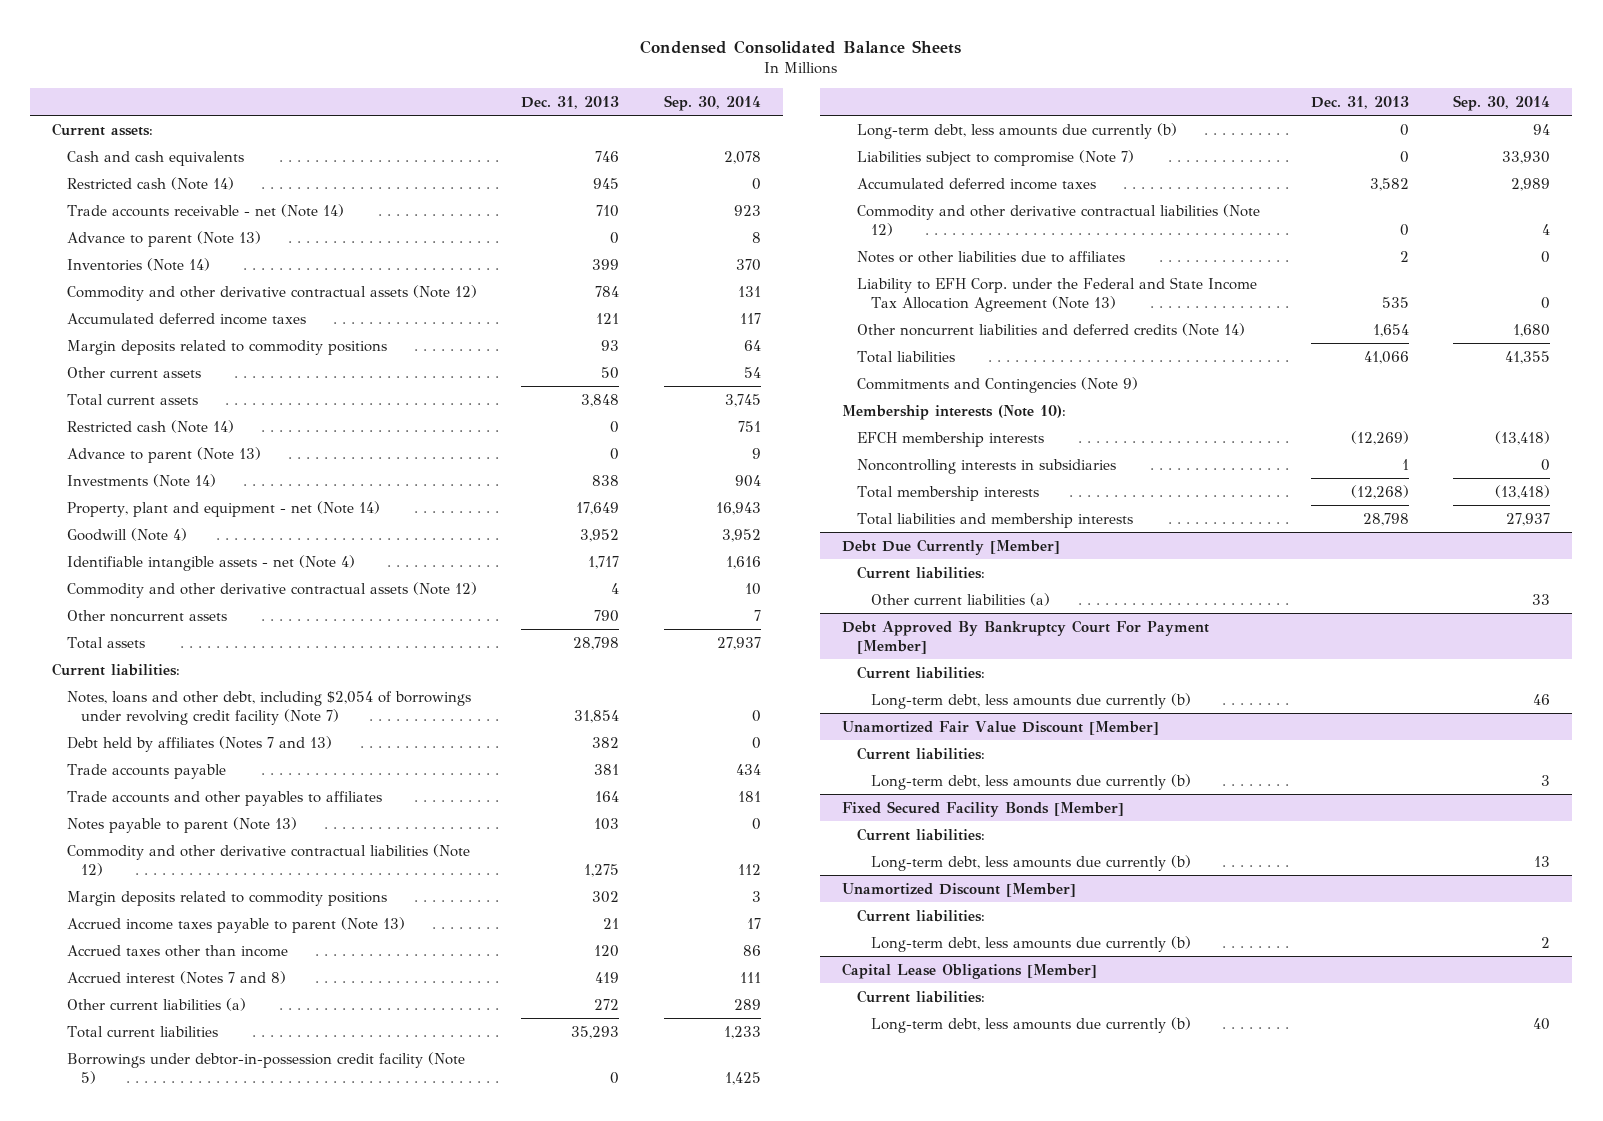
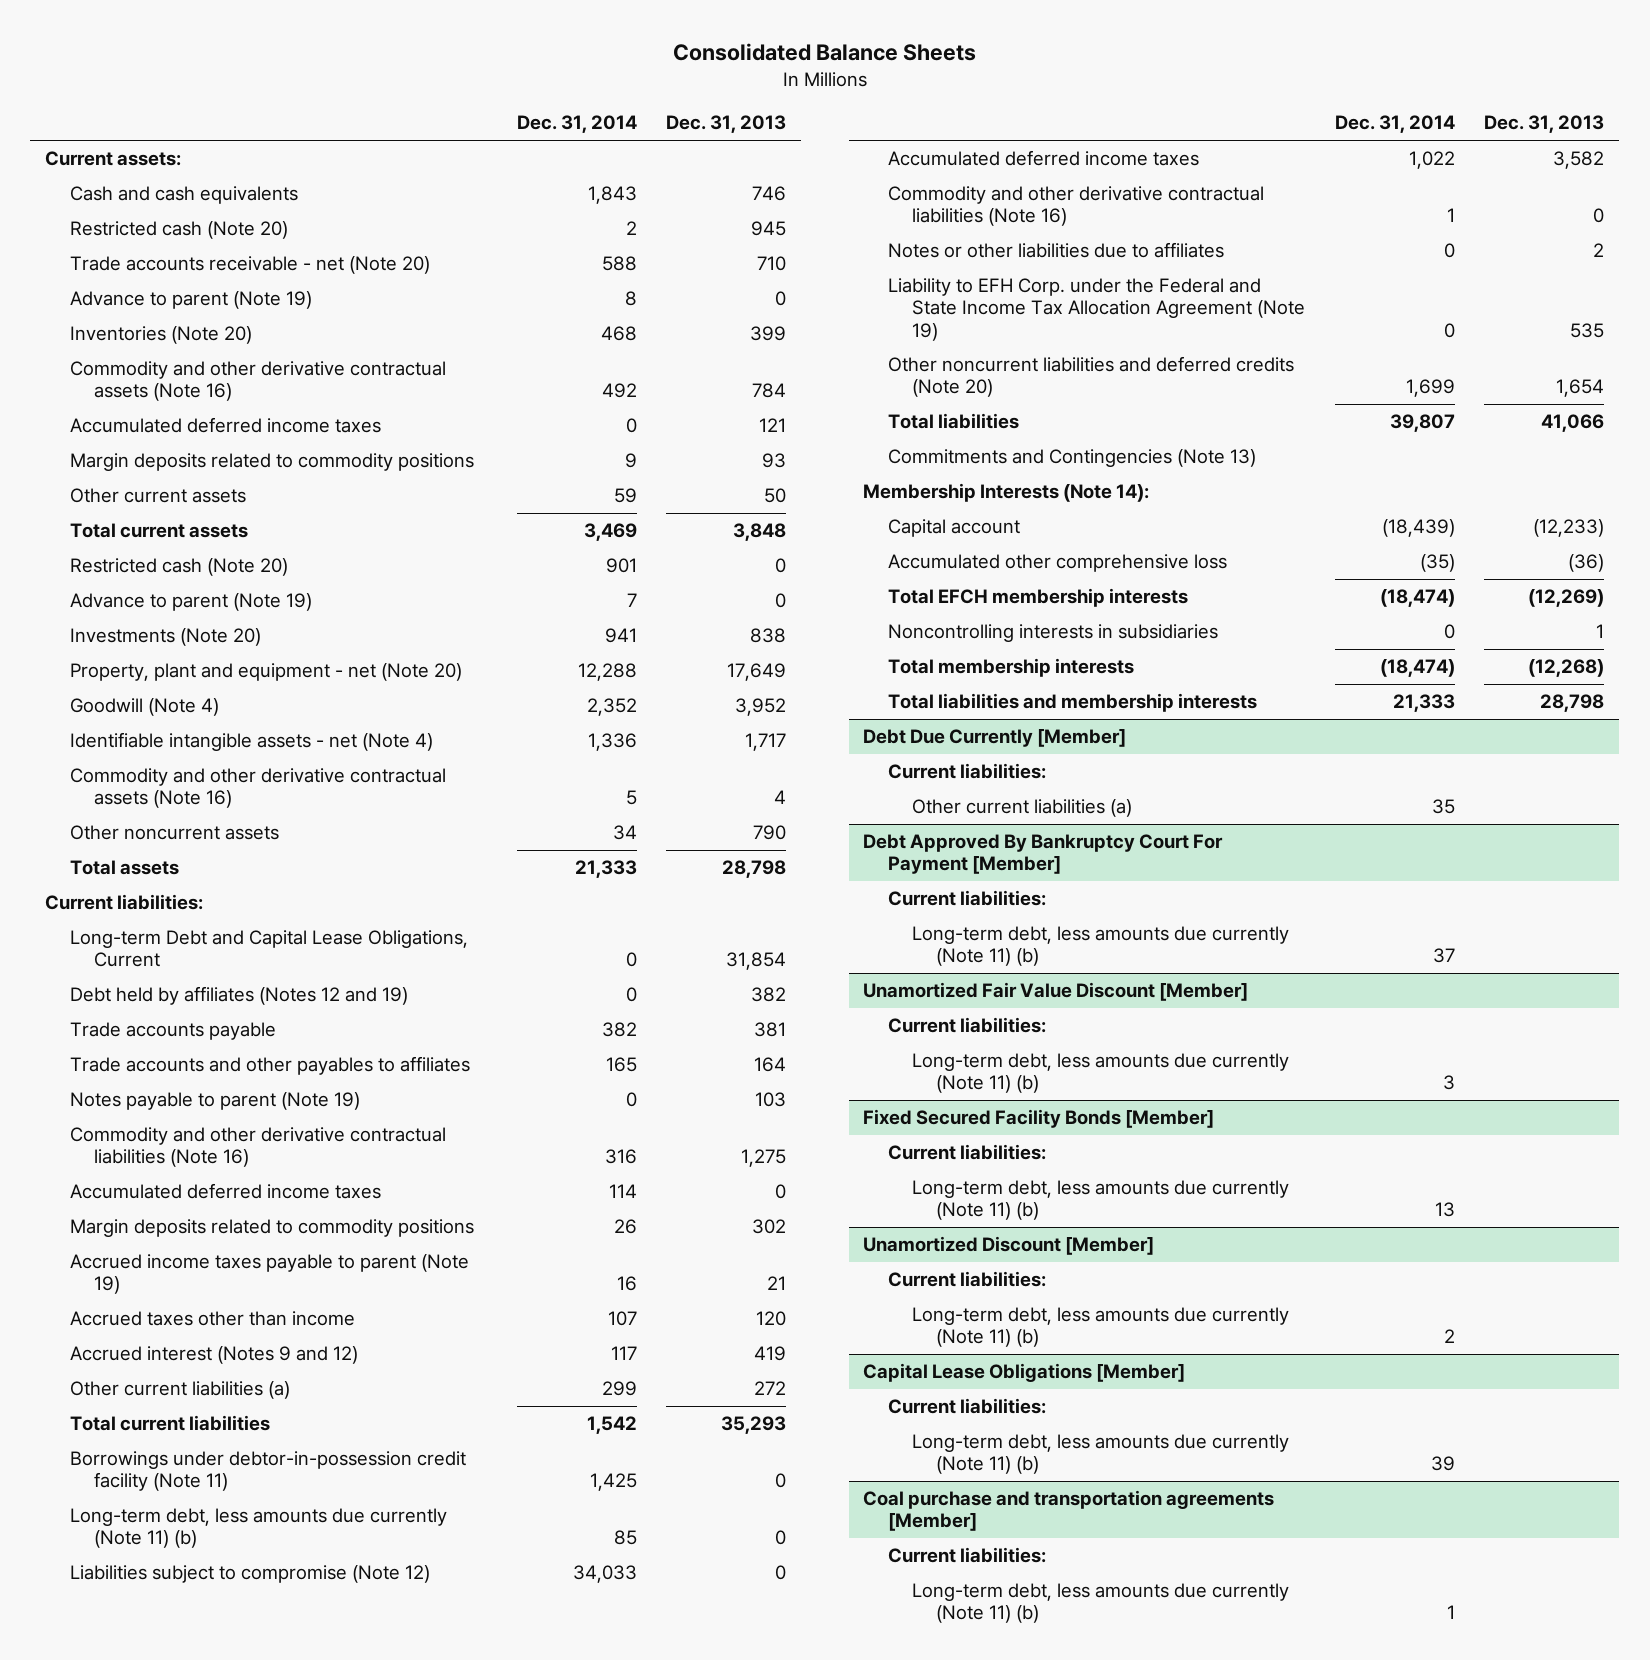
- Condensed Consolidated Balance Sheets
+ Consolidated Balance Sheets
- | Dec. 31, 2013 | Sep. 30, 2014
+ | Dec. 31, 2014 | Dec. 31, 2013
- Restricted cash (Note 14) | 945 | 0
- Trade accounts receivable - net (Note 14) | 710 | 923
- Advance to parent (Note 13) | 0 | 8
- Inventories (Note 14) | 399 | 370
- Commodity and other derivative contractual assets (Note 12) | 784 | 131
+ Restricted cash (Note 20) | 2 | 945
+ Trade accounts receivable - net (Note 20) | 588 | 710
+ Advance to parent (Note 19) | 8 | 0
+ Inventories (Note 20) | 468 | 399
+ Commodity and other derivative contractual assets (Note 16) | 492 | 784
- Restricted cash (Note 14) | 0 | 751
- Advance to parent (Note 13) | 0 | 9
- Investments (Note 14) | 838 | 904
- Property, plant and equipment - net (Note 14) | 17,649 | 16,943
+ Restricted cash (Note 20) | 901 | 0
+ Advance to parent (Note 19) | 7 | 0
+ Investments (Note 20) | 941 | 838
+ Property, plant and equipment - net (Note 20) | 12,288 | 17,649
- Commodity and other derivative contractual assets (Note 12) | 4 | 10
+ Commodity and other derivative contractual assets (Note 16) | 5 | 4
- Notes, loans and other debt, including $2,054 of borrowings under revolving credit facility (Note 7) | 31,854 | 0
- Debt held by affiliates (Notes 7 and 13) | 382 | 0
+ Long-term Debt and Capital Lease Obligations, Current | 0 | 31,854
+ Debt held by affiliates (Notes 12 and 19) | 0 | 382
- Notes payable to parent (Note 13) | 103 | 0
- Commodity and other derivative contractual liabilities (Note 12) | 1,275 | 112
+ Notes payable to parent (Note 19) | 0 | 103
+ Commodity and other derivative contractual liabilities (Note 16) | 316 | 1,275
+ Accumulated deferred income taxes | 114 | 0
- Accrued income taxes payable to parent (Note 13) | 21 | 17
+ Accrued income taxes payable to parent (Note 19) | 16 | 21
- Accrued interest (Notes 7 and 8) | 419 | 111
+ Accrued interest (Notes 9 and 12) | 117 | 419
- Borrowings under debtor-in-possession credit facility (Note 5) | 0 | 1,425
- Long-term debt, less amounts due currently (b) | 0 | 94
- Liabilities subject to compromise (Note 7) | 0 | 33,930
+ Borrowings under debtor-in-possession credit facility (Note 11) | 1,425 | 0
+ Long-term debt, less amounts due currently (Note 11) (b) | 85 | 0
+ Liabilities subject to compromise (Note 12) | 34,033 | 0
- Commodity and other derivative contractual liabilities (Note 12) | 0 | 4
+ Commodity and other derivative contractual liabilities (Note 16) | 1 | 0
- Liability to EFH Corp. under the Federal and State Income Tax Allocation Agreement (Note 13) | 535 | 0
- Other noncurrent liabilities and deferred credits (Note 14) | 1,654 | 1,680
+ Liability to EFH Corp. under the Federal and State Income Tax Allocation Agreement (Note 19) | 0 | 535
+ Other noncurrent liabilities and deferred credits (Note 20) | 1,699 | 1,654
- Commitments and Contingencies (Note 9)
- Membership interests (Note 10):
- EFCH membership interests | (12,269) | (13,418)
+ Commitments and Contingencies (Note 13)
+ Membership Interests (Note 14):
+ Capital account | (18,439) | (12,233)
+ Accumulated other comprehensive loss | (35) | (36)
+ Total EFCH membership interests | (18,474) | (12,269)
@ Debt Approved By Bankruptcy Court For Payment [Member]
- Long-term debt, less amounts due currently (b) | | 46
+ Long-term debt, less amounts due currently (Note 11) (b) | 37 |
@ Unamortized Fair Value Discount [Member]
- Long-term debt, less amounts due currently (b) | | 3
+ Long-term debt, less amounts due currently (Note 11) (b) | 3 |
@ Fixed Secured Facility Bonds [Member]
- Long-term debt, less amounts due currently (b) | | 13
+ Long-term debt, less amounts due currently (Note 11) (b) | 13 |
@ Unamortized Discount [Member]
- Long-term debt, less amounts due currently (b) | | 2
+ Long-term debt, less amounts due currently (Note 11) (b) | 2 |
@ Capital Lease Obligations [Member]
- Long-term debt, less amounts due currently (b) | | 40
+ Long-term debt, less amounts due currently (Note 11) (b) | 39 |
+ Coal purchase and transportation agreements [Member]
+ Current liabilities:
+ Long-term debt, less amounts due currently (Note 11) (b) | 1 |

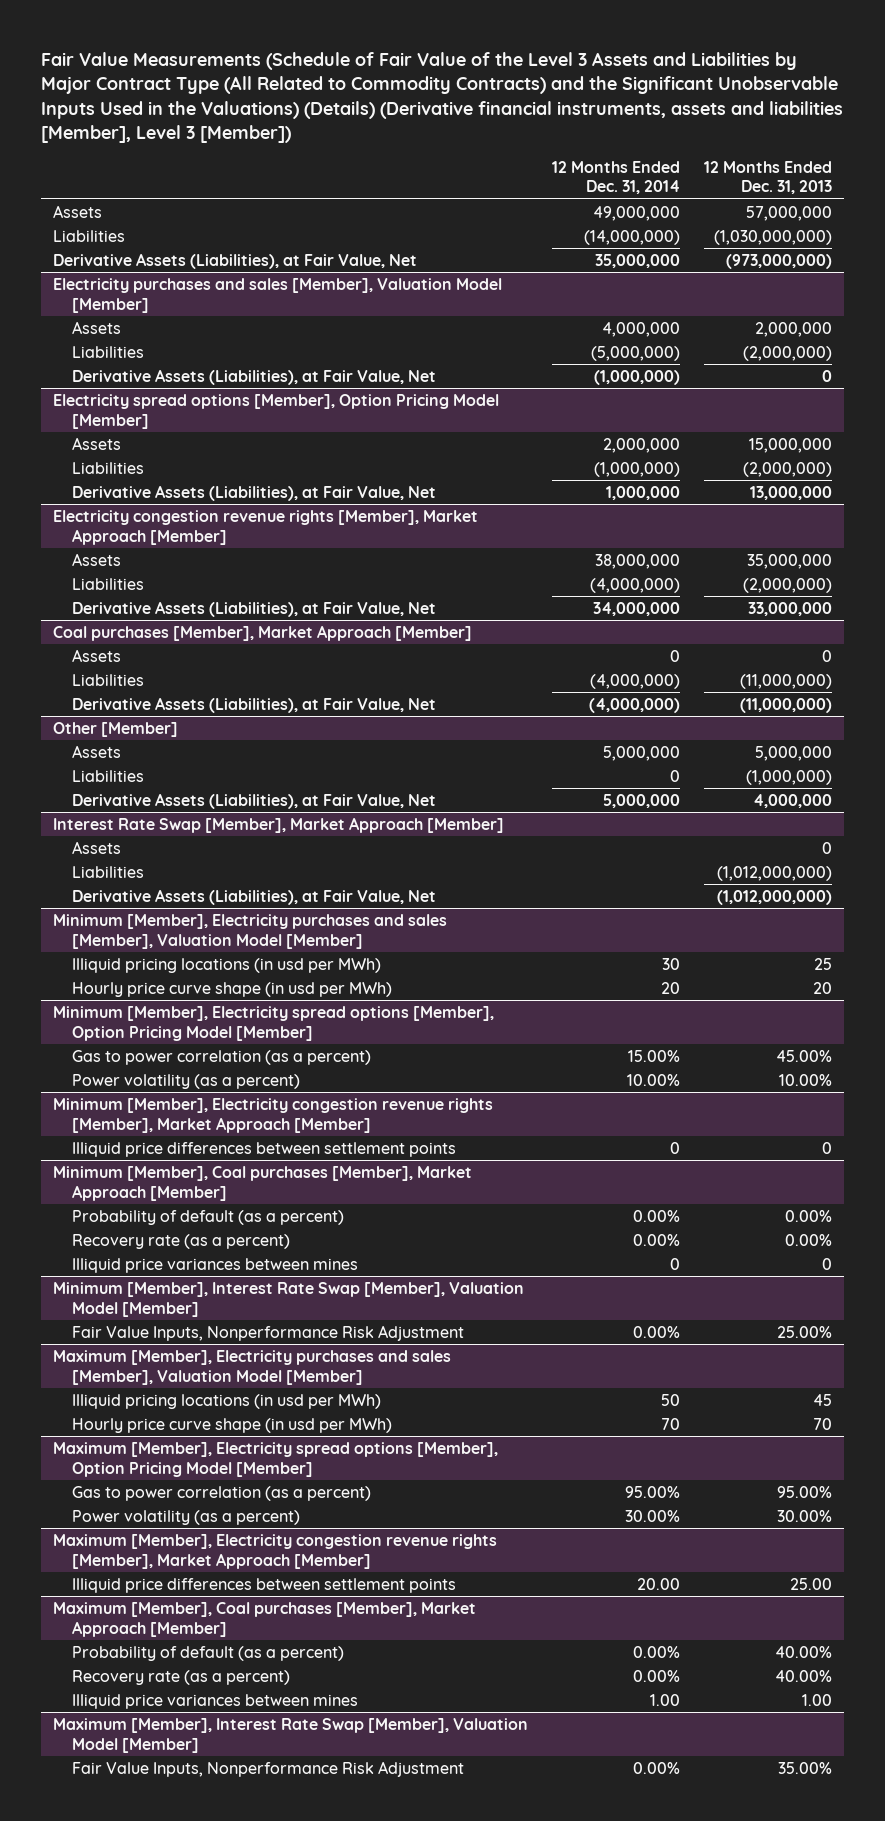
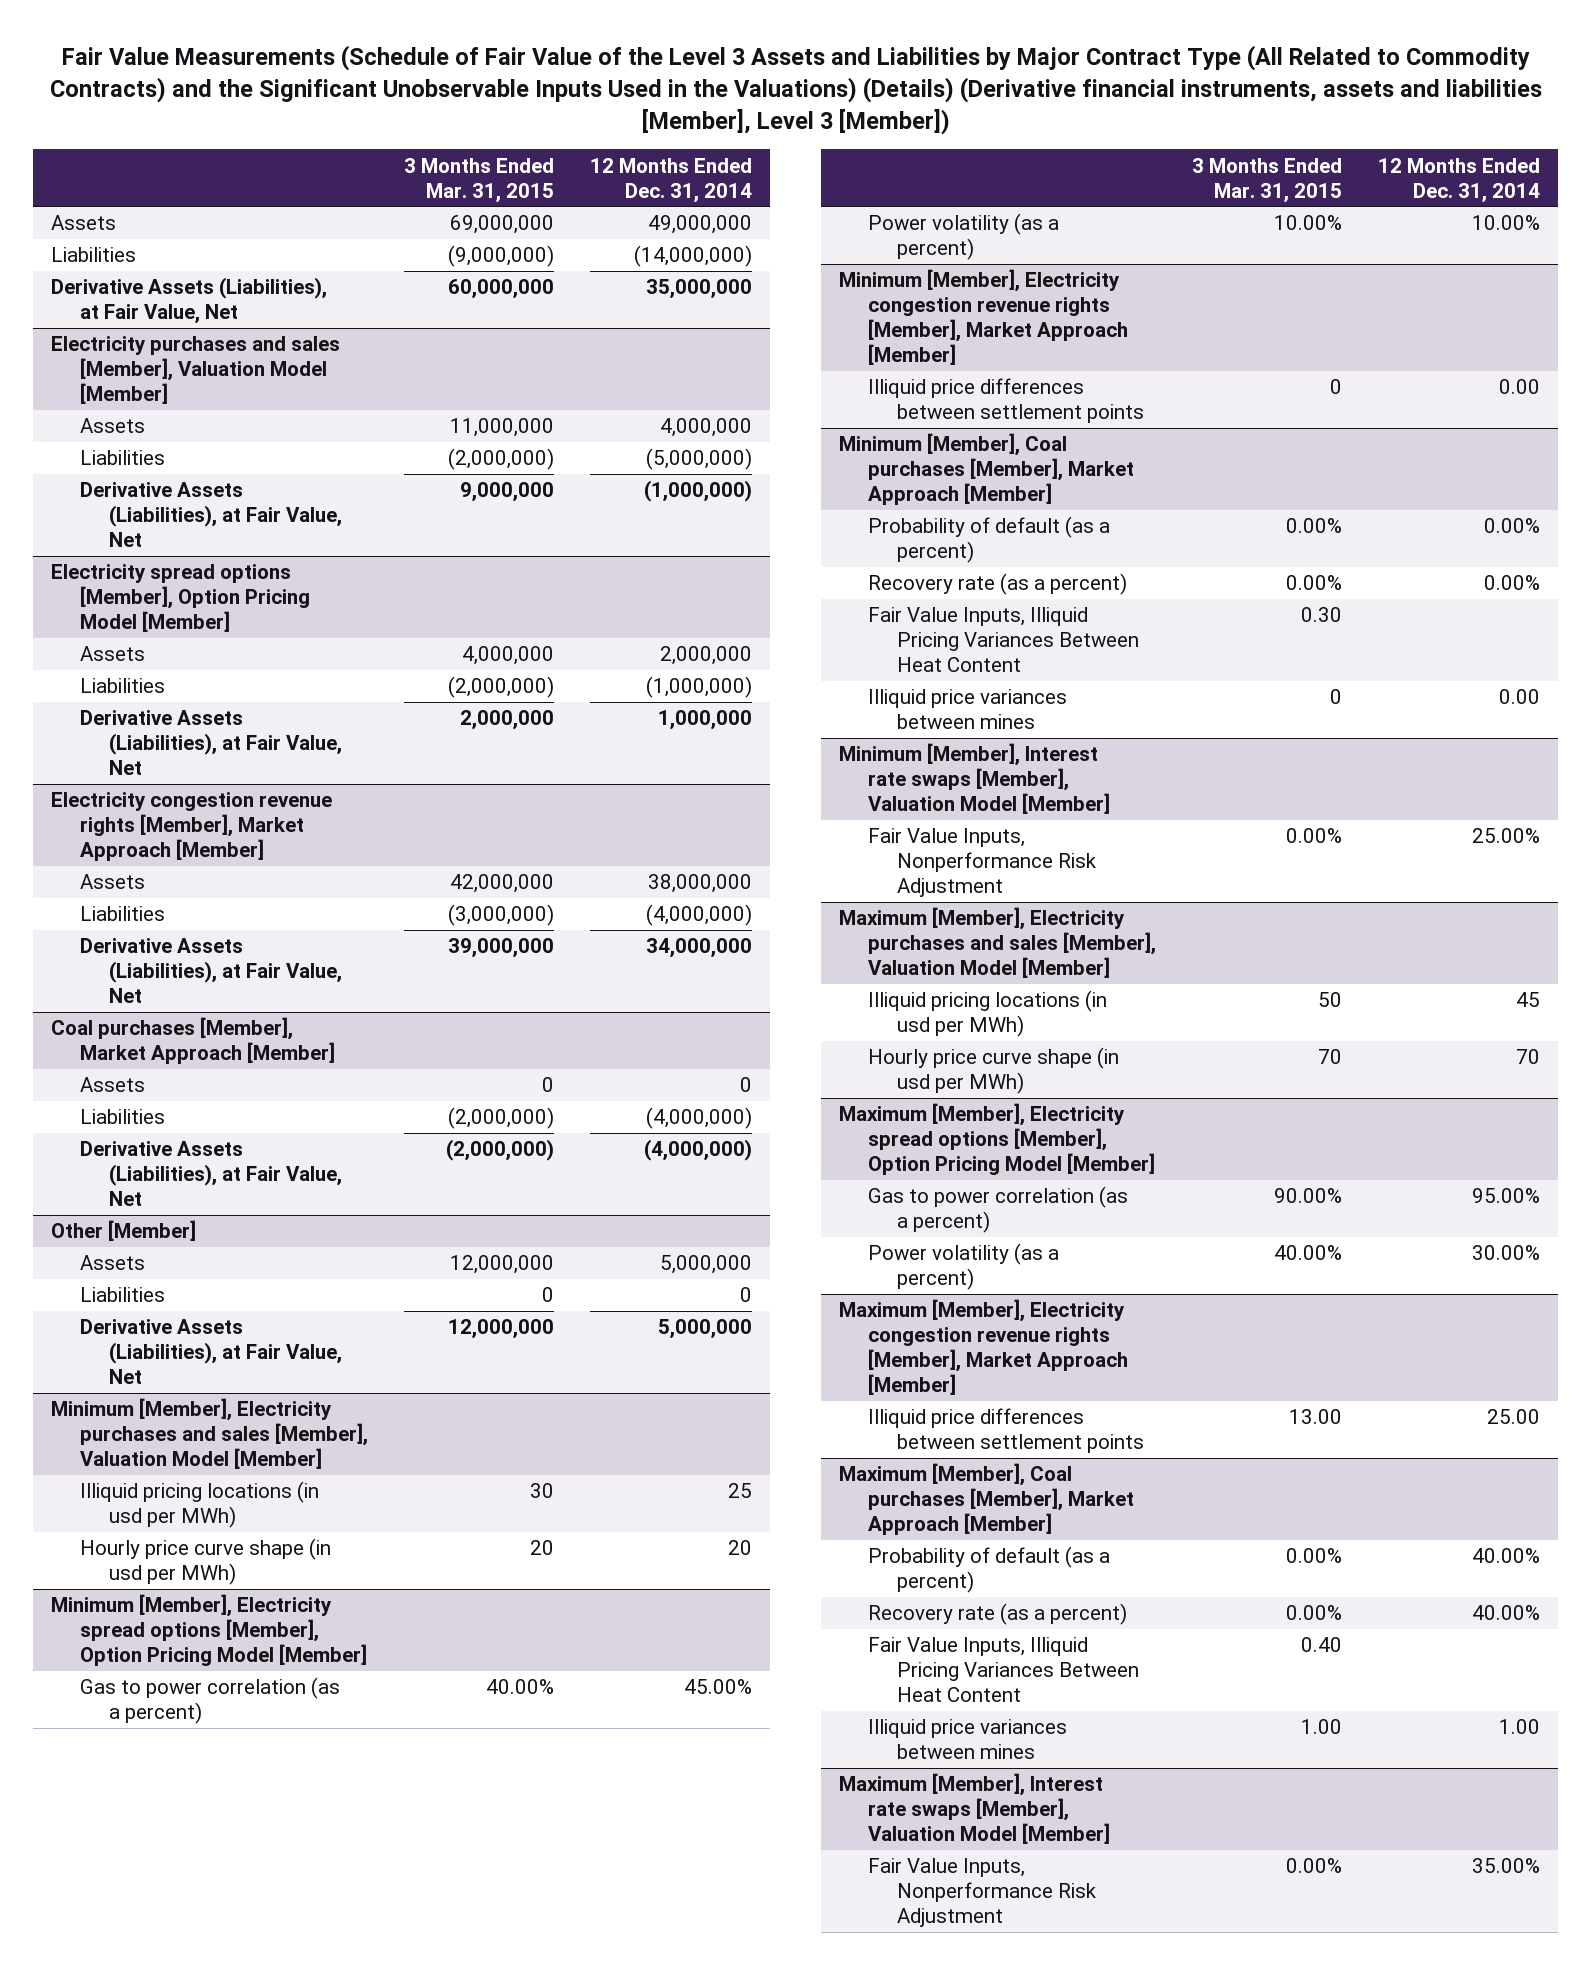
- | 12 Months Ended Dec. 31, 2014 | 12 Months Ended Dec. 31, 2013
+ | 3 Months Ended Mar. 31, 2015 | 12 Months Ended Dec. 31, 2014
- Interest Rate Swap [Member], Market Approach [Member]
- Assets | | 0
- Liabilities | | (1,012,000,000)
- Derivative Assets (Liabilities), at Fair Value, Net | | (1,012,000,000)
@ Minimum [Member], Electricity purchases and sales [Member], Valuation Model [Member]
- Illiquid pricing locations (in usd per MWh) | 30 | 25
+ Illiquid pricing locations (in usd per MWh) | 30 | 25
@ Minimum [Member], Electricity spread options [Member], Option Pricing Model [Member]
- Gas to power correlation (as a percent) | 15.00% | 45.00%
+ Gas to power correlation (as a percent) | 40.00% | 45.00%
@ Minimum [Member], Electricity congestion revenue rights [Member], Market Approach [Member]
- Illiquid price differences between settlement points | 0 | 0
+ Illiquid price differences between settlement points | 0 | 0.00
@ Minimum [Member], Coal purchases [Member], Market Approach [Member]
- Illiquid price variances between mines | 0 | 0
- Minimum [Member], Interest Rate Swap [Member], Valuation Model [Member]
- Fair Value Inputs, Nonperformance Risk Adjustment | 0.00% | 25.00%
@ Minimum [Member], Coal purchases [Member], Market Approach [Member]
+ Fair Value Inputs, Illiquid Pricing Variances Between Heat Content | 0.30 |
+ Illiquid price variances between mines | 0 | 0.00
+ Minimum [Member], Interest rate swaps [Member], Valuation Model [Member]
+ Fair Value Inputs, Nonperformance Risk Adjustment | 0.00% | 25.00%
@ Maximum [Member], Electricity purchases and sales [Member], Valuation Model [Member]
- Illiquid pricing locations (in usd per MWh) | 50 | 45
+ Illiquid pricing locations (in usd per MWh) | 50 | 45
@ Maximum [Member], Electricity congestion revenue rights [Member], Market Approach [Member]
- Illiquid price differences between settlement points | 20.00 | 25.00
+ Illiquid price differences between settlement points | 13.00 | 25.00
@ Maximum [Member], Coal purchases [Member], Market Approach [Member]
- Probability of default (as a percent) | 0.00% | 40.00%
- Recovery rate (as a percent) | 0.00% | 40.00%
+ Probability of default (as a percent) | 0.00% | 40.00%
+ Recovery rate (as a percent) | 0.00% | 40.00%
+ Fair Value Inputs, Illiquid Pricing Variances Between Heat Content | 0.40 |
- Maximum [Member], Interest Rate Swap [Member], Valuation Model [Member]
- Fair Value Inputs, Nonperformance Risk Adjustment | 0.00% | 35.00%
+ Maximum [Member], Interest rate swaps [Member], Valuation Model [Member]
+ Fair Value Inputs, Nonperformance Risk Adjustment | 0.00% | 35.00%

